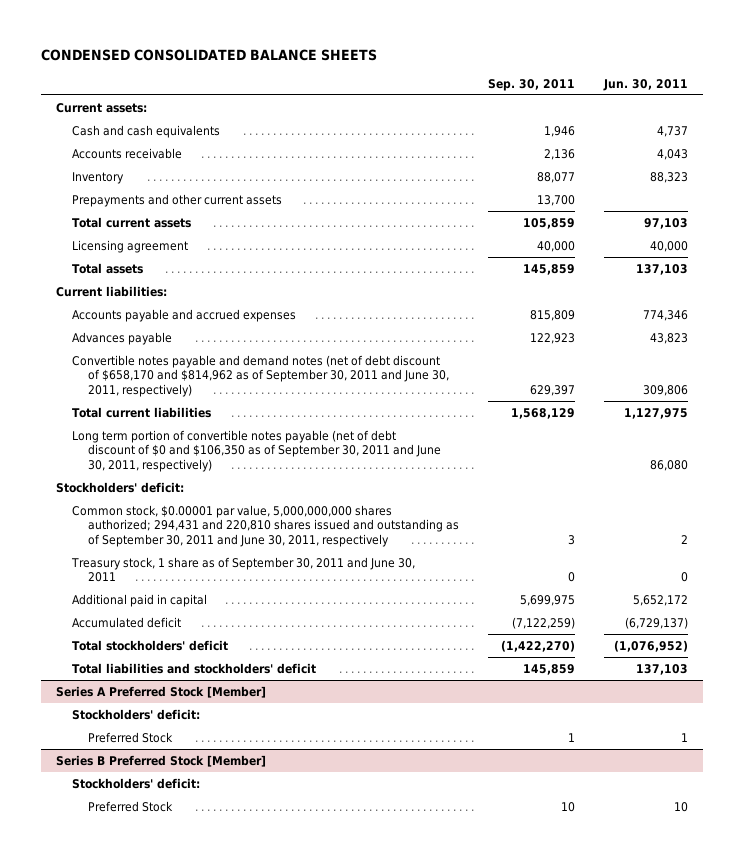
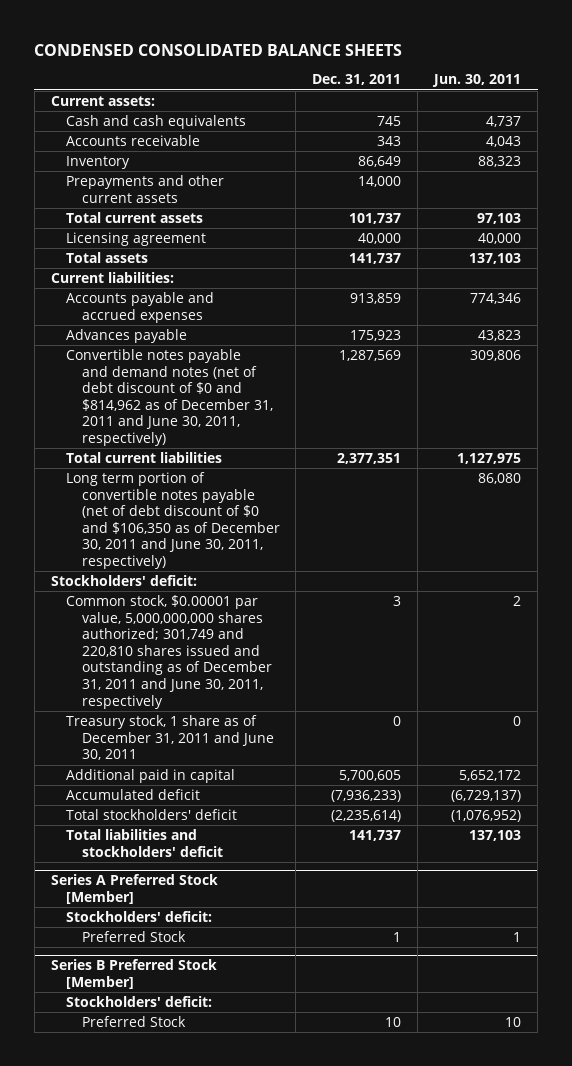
- | Sep. 30, 2011 | Jun. 30, 2011
+ | Dec. 31, 2011 | Jun. 30, 2011
- Convertible notes payable and demand notes (net of debt discount of $658,170 and $814,962 as of September 30, 2011 and June 30, 2011, respectively) | 629,397 | 309,806
+ Convertible notes payable and demand notes (net of debt discount of $0 and $814,962 as of December 31, 2011 and June 30, 2011, respectively) | 1,287,569 | 309,806
- Long term portion of convertible notes payable (net of debt discount of $0 and $106,350 as of September 30, 2011 and June 30, 2011, respectively) | | 86,080
+ Long term portion of convertible notes payable (net of debt discount of $0 and $106,350 as of December 30, 2011 and June 30, 2011, respectively) | | 86,080
- Common stock, $0.00001 par value, 5,000,000,000 shares authorized; 294,431 and 220,810 shares issued and outstanding as of September 30, 2011 and June 30, 2011, respectively | 3 | 2
- Treasury stock, 1 share as of September 30, 2011 and June 30, 2011 | 0 | 0
+ Common stock, $0.00001 par value, 5,000,000,000 shares authorized; 301,749 and 220,810 shares issued and outstanding as of December 31, 2011 and June 30, 2011, respectively | 3 | 2
+ Treasury stock, 1 share as of December 31, 2011 and June 30, 2011 | 0 | 0

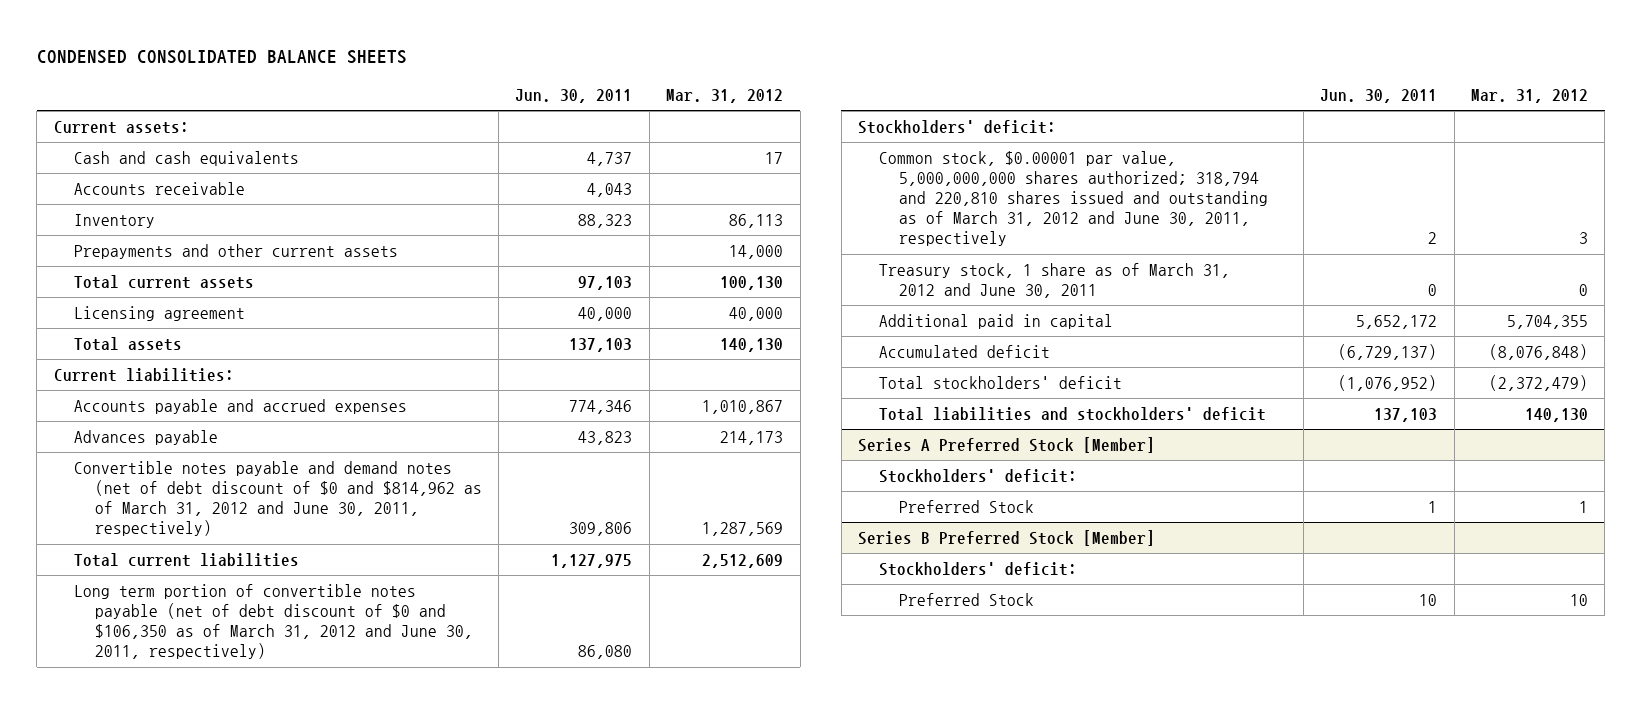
- | Dec. 31, 2011 | Jun. 30, 2011
+ | Jun. 30, 2011 | Mar. 31, 2012
- Convertible notes payable and demand notes (net of debt discount of $0 and $814,962 as of December 31, 2011 and June 30, 2011, respectively) | 1,287,569 | 309,806
+ Convertible notes payable and demand notes (net of debt discount of $0 and $814,962 as of March 31, 2012 and June 30, 2011, respectively) | 309,806 | 1,287,569
- Long term portion of convertible notes payable (net of debt discount of $0 and $106,350 as of December 30, 2011 and June 30, 2011, respectively) | | 86,080
+ Long term portion of convertible notes payable (net of debt discount of $0 and $106,350 as of March 31, 2012 and June 30, 2011, respectively) | 86,080 |
- Common stock, $0.00001 par value, 5,000,000,000 shares authorized; 301,749 and 220,810 shares issued and outstanding as of December 31, 2011 and June 30, 2011, respectively | 3 | 2
- Treasury stock, 1 share as of December 31, 2011 and June 30, 2011 | 0 | 0
+ Common stock, $0.00001 par value, 5,000,000,000 shares authorized; 318,794 and 220,810 shares issued and outstanding as of March 31, 2012 and June 30, 2011, respectively | 2 | 3
+ Treasury stock, 1 share as of March 31, 2012 and June 30, 2011 | 0 | 0

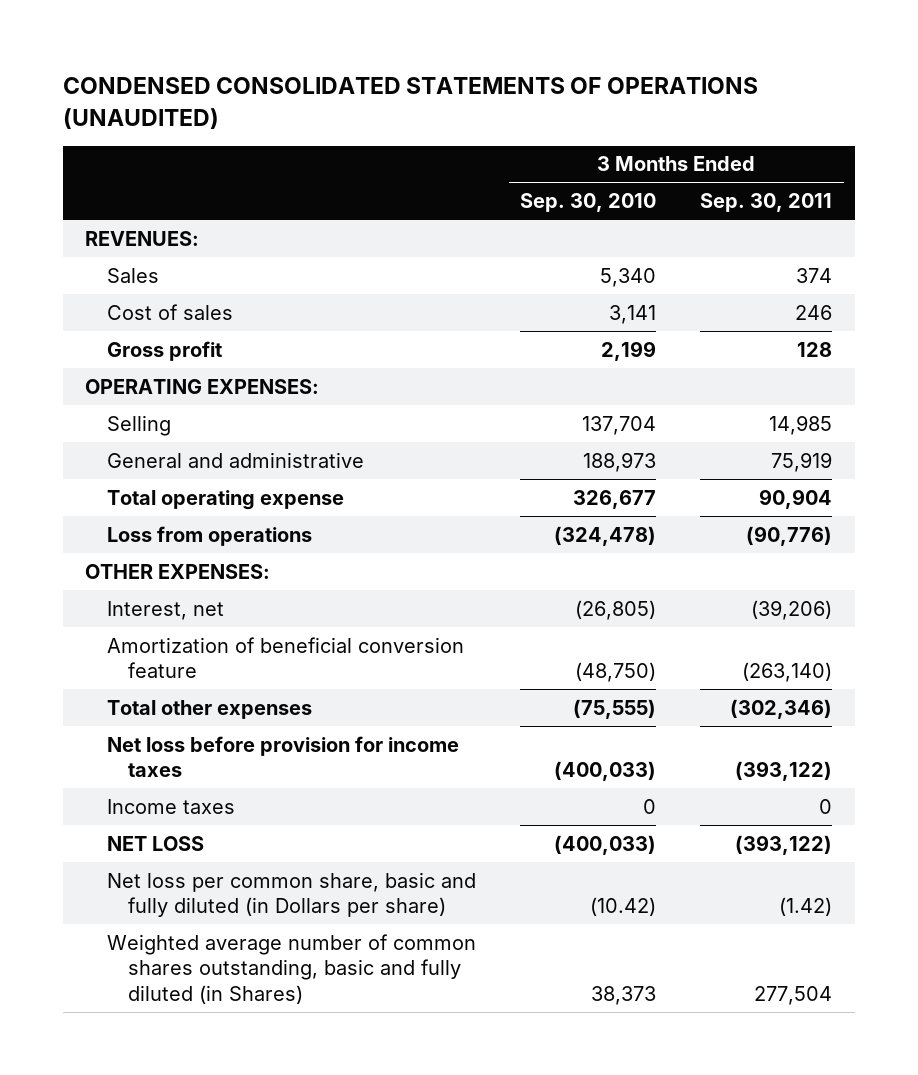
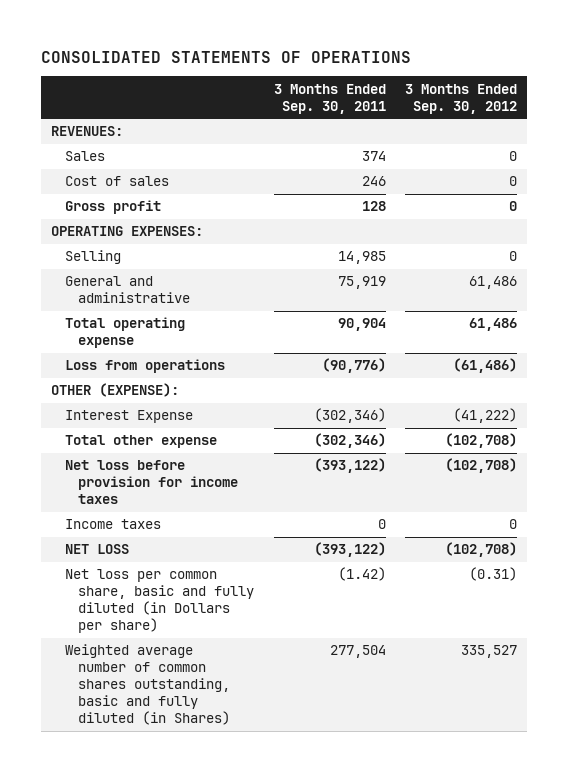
- CONDENSED CONSOLIDATED STATEMENTS OF OPERATIONS (UNAUDITED)
+ CONSOLIDATED STATEMENTS OF OPERATIONS
- | 3 Months Ended Sep. 30, 2010 | 3 Months Ended Sep. 30, 2011
+ | 3 Months Ended Sep. 30, 2011 | 3 Months Ended Sep. 30, 2012
- OTHER EXPENSES:
- Interest, net | (26,805) | (39,206)
- Amortization of beneficial conversion feature | (48,750) | (263,140)
- Total other expenses | (75,555) | (302,346)
+ OTHER (EXPENSE):
+ Interest Expense | (302,346) | (41,222)
+ Total other expense | (302,346) | (102,708)

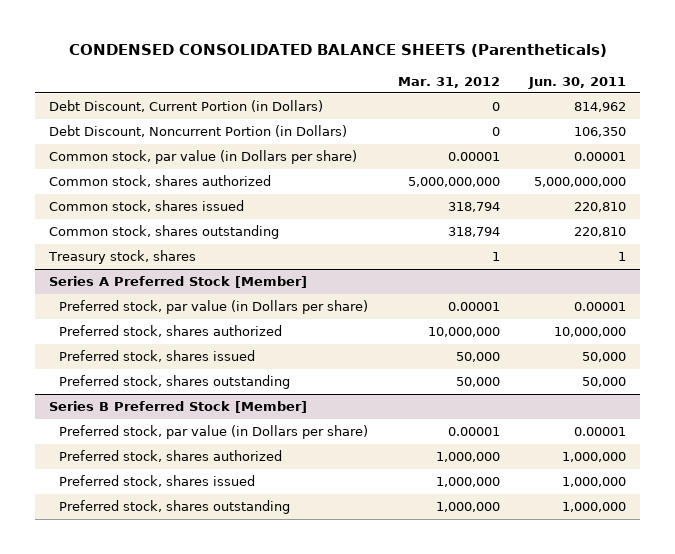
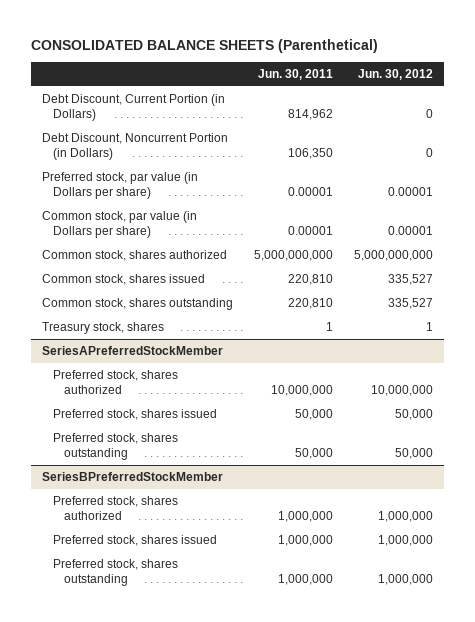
- CONDENSED CONSOLIDATED BALANCE SHEETS (Parentheticals)
+ CONSOLIDATED BALANCE SHEETS (Parenthetical)
- | Mar. 31, 2012 | Jun. 30, 2011
+ | Jun. 30, 2011 | Jun. 30, 2012
+ Preferred stock, par value (in Dollars per share) | 0.00001 | 0.00001
- Series A Preferred Stock [Member]
- Preferred stock, par value (in Dollars per share) | 0.00001 | 0.00001
+ SeriesAPreferredStockMember
- Series B Preferred Stock [Member]
- Preferred stock, par value (in Dollars per share) | 0.00001 | 0.00001
+ SeriesBPreferredStockMember

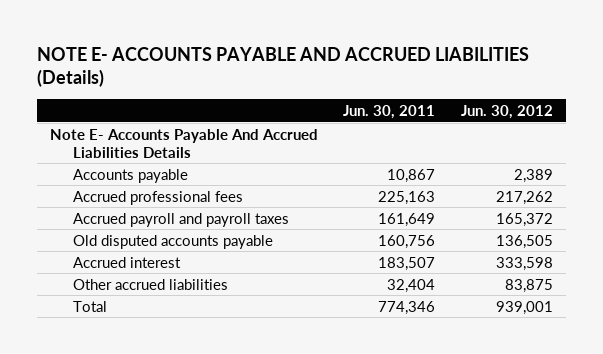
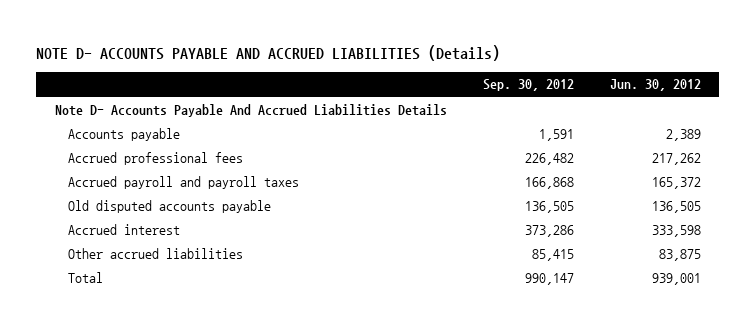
- NOTE E- ACCOUNTS PAYABLE AND ACCRUED LIABILITIES (Details)
+ NOTE D- ACCOUNTS PAYABLE AND ACCRUED LIABILITIES (Details)
- | Jun. 30, 2011 | Jun. 30, 2012
+ | Sep. 30, 2012 | Jun. 30, 2012
- Note E- Accounts Payable And Accrued Liabilities Details
+ Note D- Accounts Payable And Accrued Liabilities Details

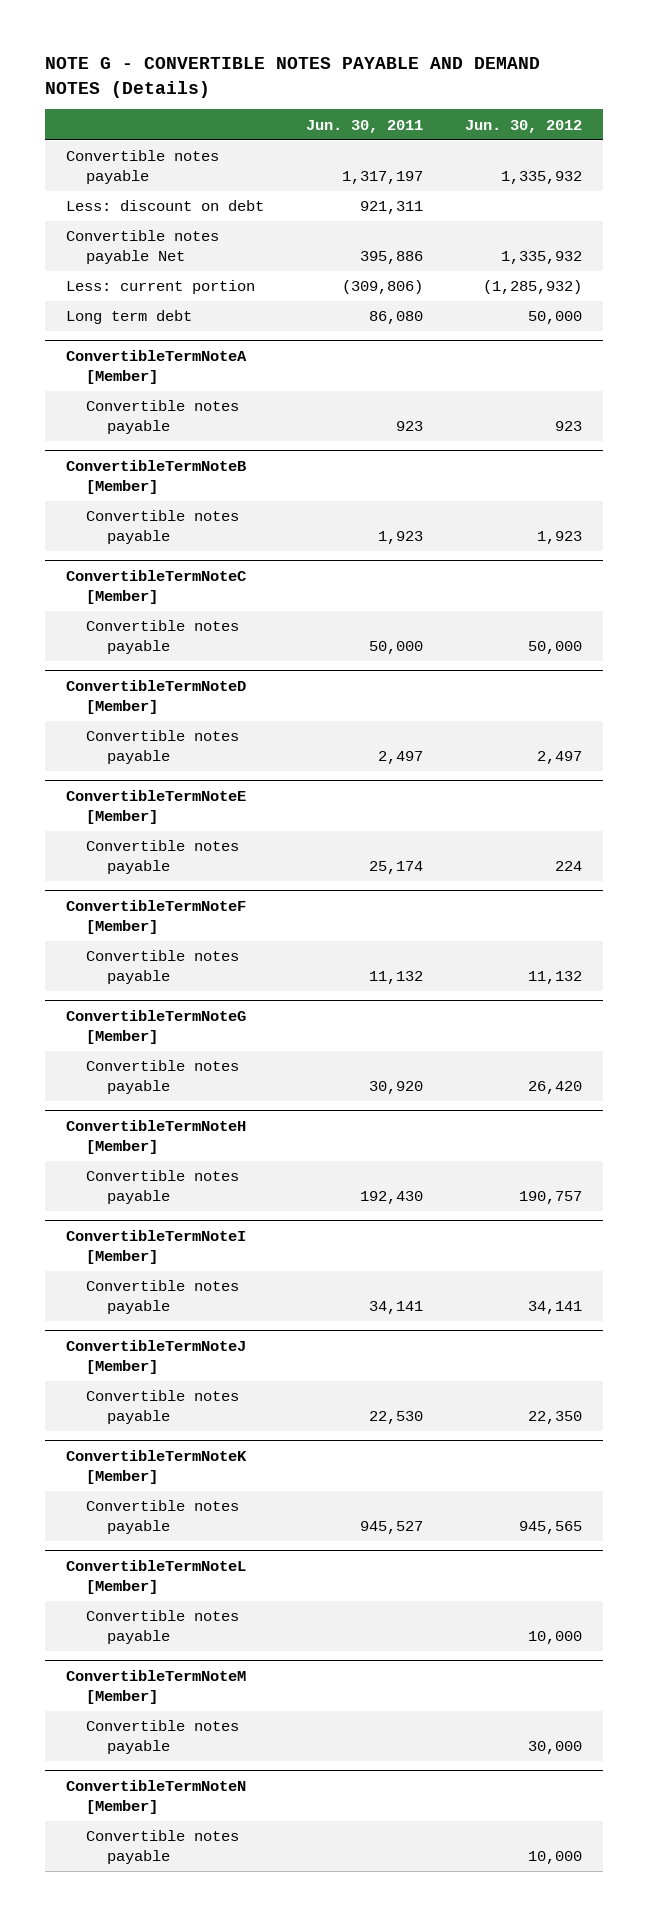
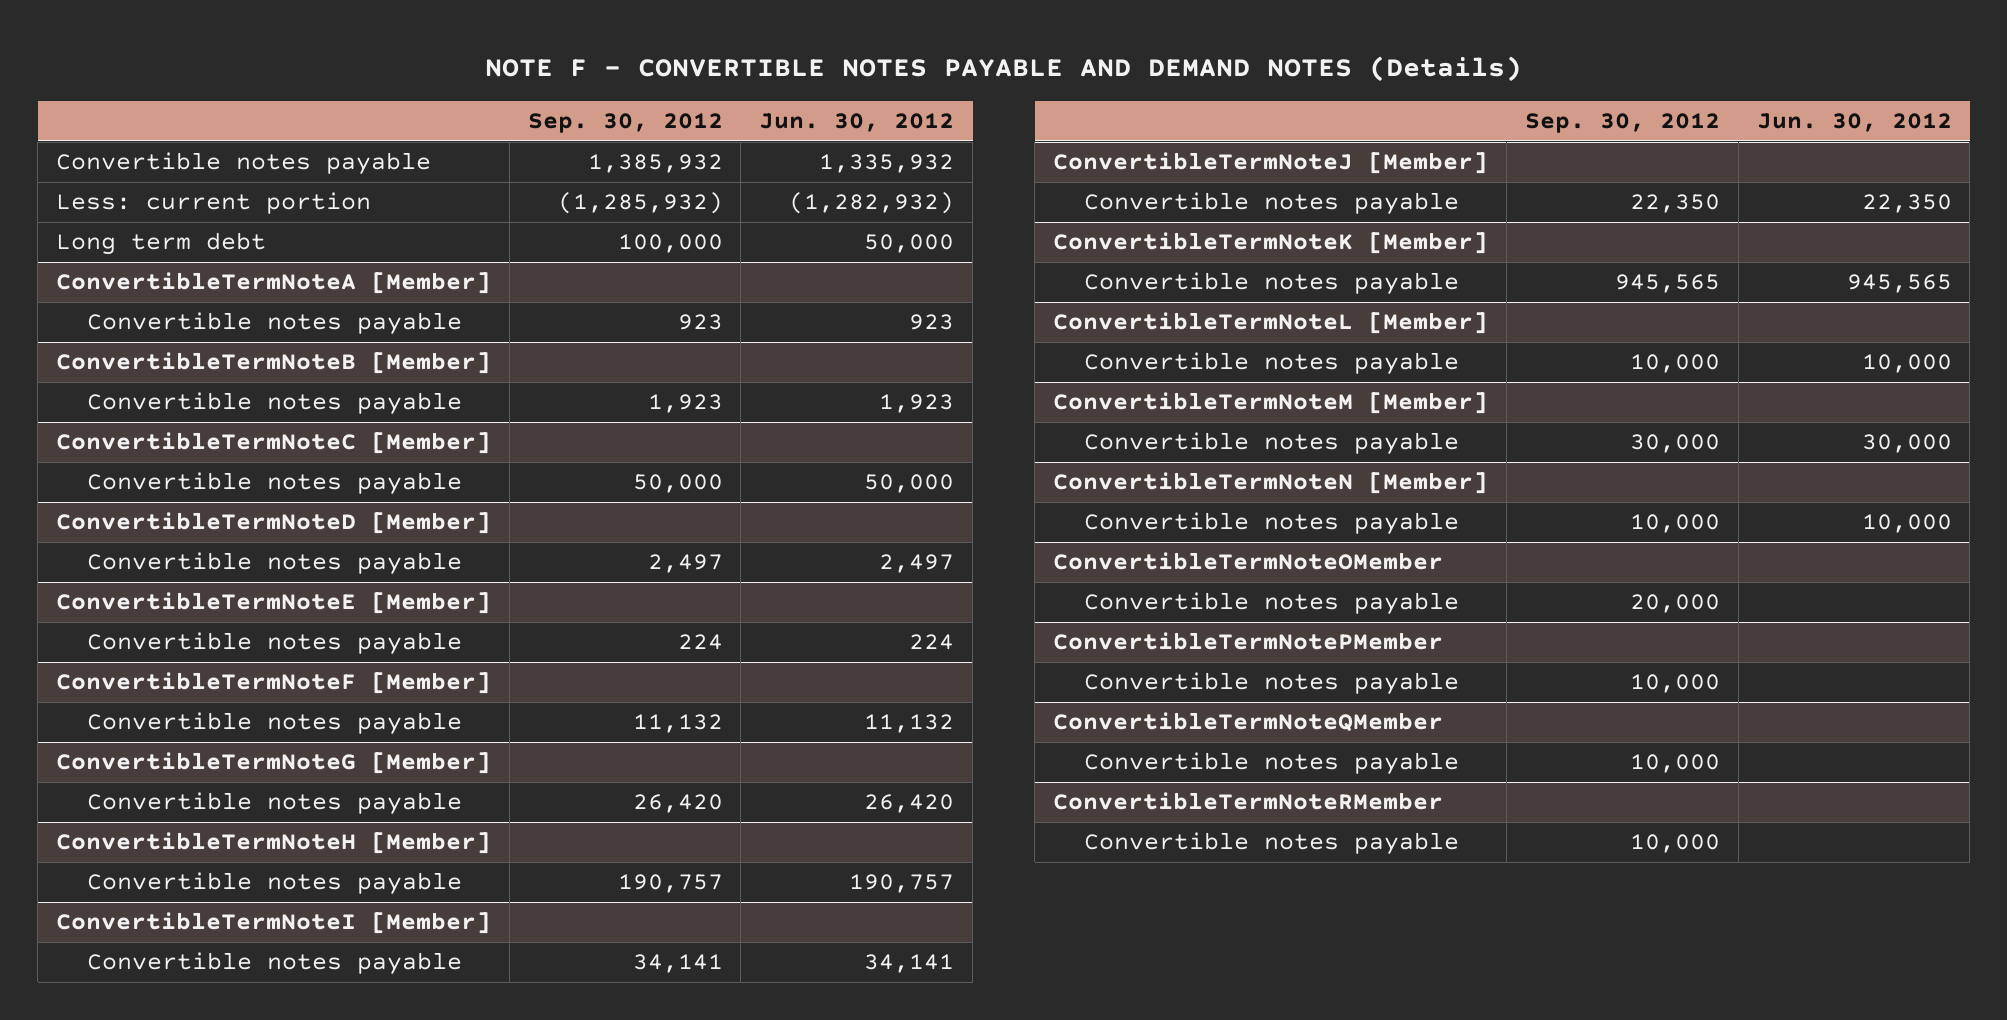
- NOTE G - CONVERTIBLE NOTES PAYABLE AND DEMAND NOTES (Details)
+ NOTE F - CONVERTIBLE NOTES PAYABLE AND DEMAND NOTES (Details)
- | Jun. 30, 2011 | Jun. 30, 2012
+ | Sep. 30, 2012 | Jun. 30, 2012
- Less: discount on debt | 921,311 |
- Convertible notes payable Net | 395,886 | 1,335,932
- Less: current portion | (309,806) | (1,285,932)
+ Less: current portion | (1,285,932) | (1,282,932)
+ ConvertibleTermNoteOMember
+ Convertible notes payable | 20,000 |
+ ConvertibleTermNotePMember
+ Convertible notes payable | 10,000 |
+ ConvertibleTermNoteQMember
+ Convertible notes payable | 10,000 |
+ ConvertibleTermNoteRMember
+ Convertible notes payable | 10,000 |

